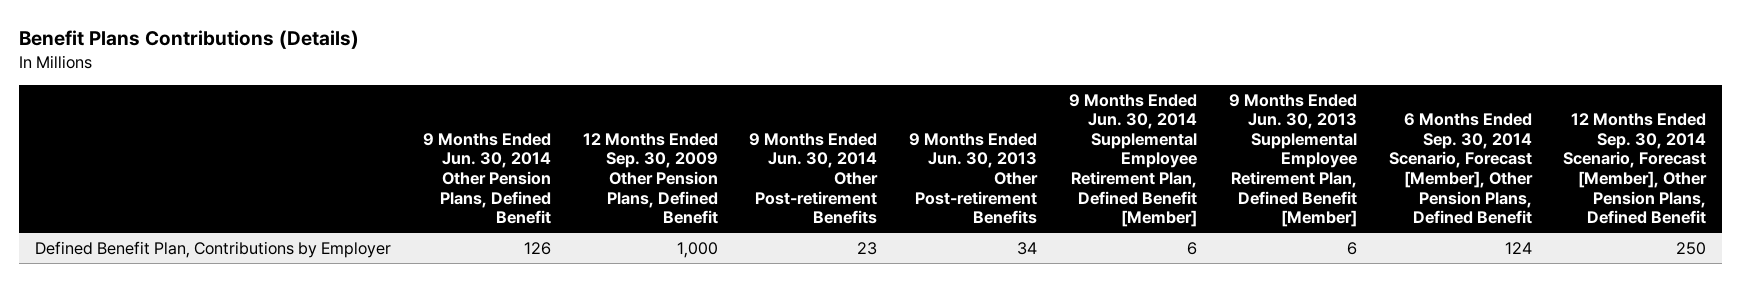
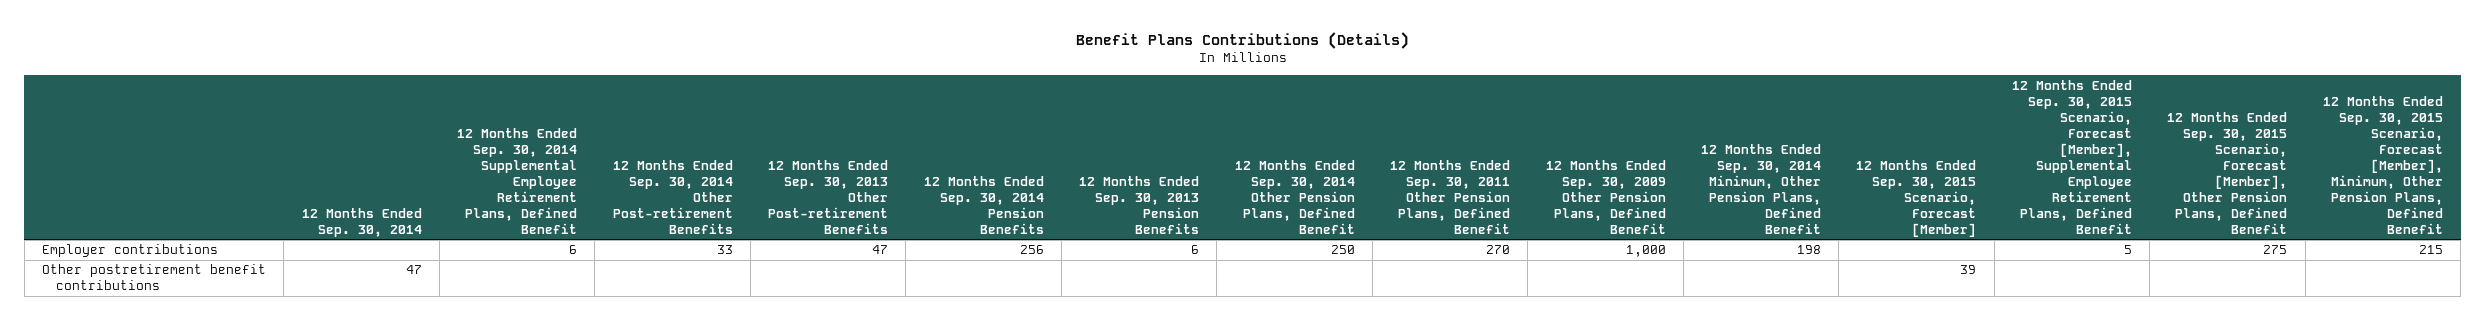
- | 9 Months Ended Jun. 30, 2014 Other Pension Plans, Defined Benefit | 12 Months Ended Sep. 30, 2009 Other Pension Plans, Defined Benefit | 9 Months Ended Jun. 30, 2014 Other Post-retirement Benefits | 9 Months Ended Jun. 30, 2013 Other Post-retirement Benefits | 9 Months Ended Jun. 30, 2014 Supplemental Employee Retirement Plan, Defined Benefit [Member] | 9 Months Ended Jun. 30, 2013 Supplemental Employee Retirement Plan, Defined Benefit [Member] | 6 Months Ended Sep. 30, 2014 Scenario, Forecast [Member], Other Pension Plans, Defined Benefit | 12 Months Ended Sep. 30, 2014 Scenario, Forecast [Member], Other Pension Plans, Defined Benefit
+ | 12 Months Ended Sep. 30, 2014 | 12 Months Ended Sep. 30, 2014 Supplemental Employee Retirement Plans, Defined Benefit | 12 Months Ended Sep. 30, 2014 Other Post-retirement Benefits | 12 Months Ended Sep. 30, 2013 Other Post-retirement Benefits | 12 Months Ended Sep. 30, 2014 Pension Benefits | 12 Months Ended Sep. 30, 2013 Pension Benefits | 12 Months Ended Sep. 30, 2014 Other Pension Plans, Defined Benefit | 12 Months Ended Sep. 30, 2011 Other Pension Plans, Defined Benefit | 12 Months Ended Sep. 30, 2009 Other Pension Plans, Defined Benefit | 12 Months Ended Sep. 30, 2014 Minimum, Other Pension Plans, Defined Benefit | 12 Months Ended Sep. 30, 2015 Scenario, Forecast [Member] | 12 Months Ended Sep. 30, 2015 Scenario, Forecast [Member], Supplemental Employee Retirement Plans, Defined Benefit | 12 Months Ended Sep. 30, 2015 Scenario, Forecast [Member], Other Pension Plans, Defined Benefit | 12 Months Ended Sep. 30, 2015 Scenario, Forecast [Member], Minimum, Other Pension Plans, Defined Benefit
- Defined Benefit Plan, Contributions by Employer | 126 | 1,000 | 23 | 34 | 6 | 6 | 124 | 250
+ Employer contributions | | 6 | 33 | 47 | 256 | 6 | 250 | 270 | 1,000 | 198 | | 5 | 275 | 215
+ Other postretirement benefit contributions | 47 | | | | | | | | | | 39 | | |

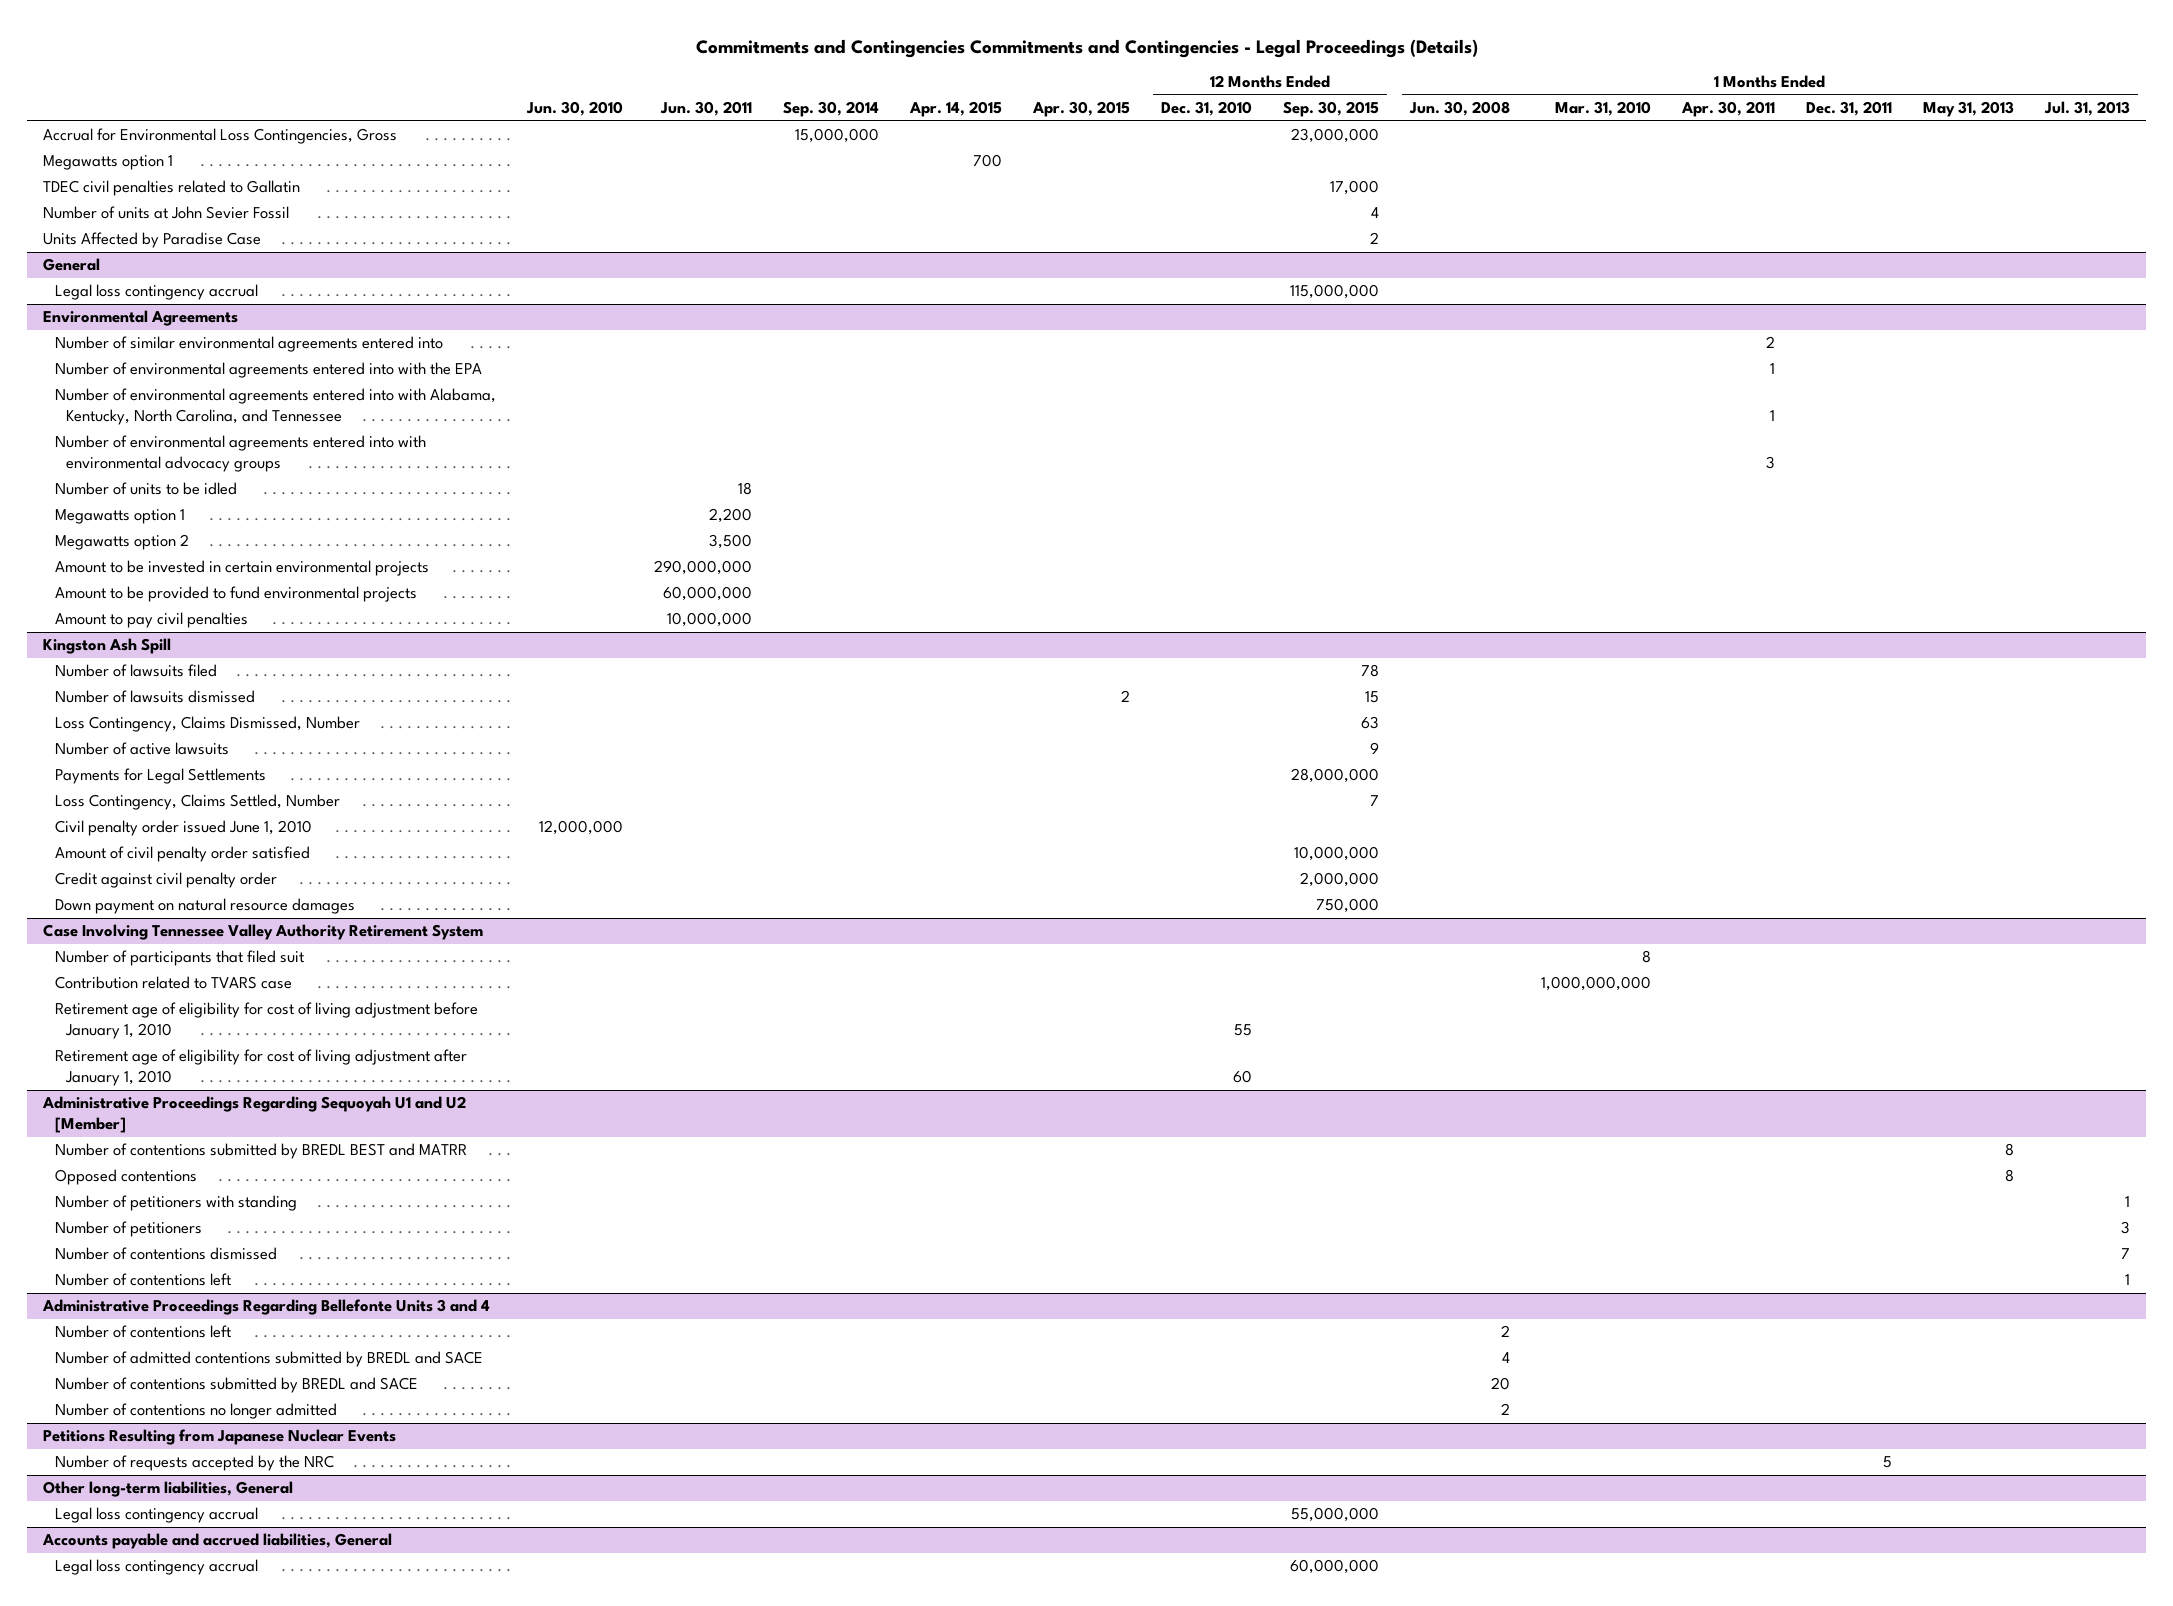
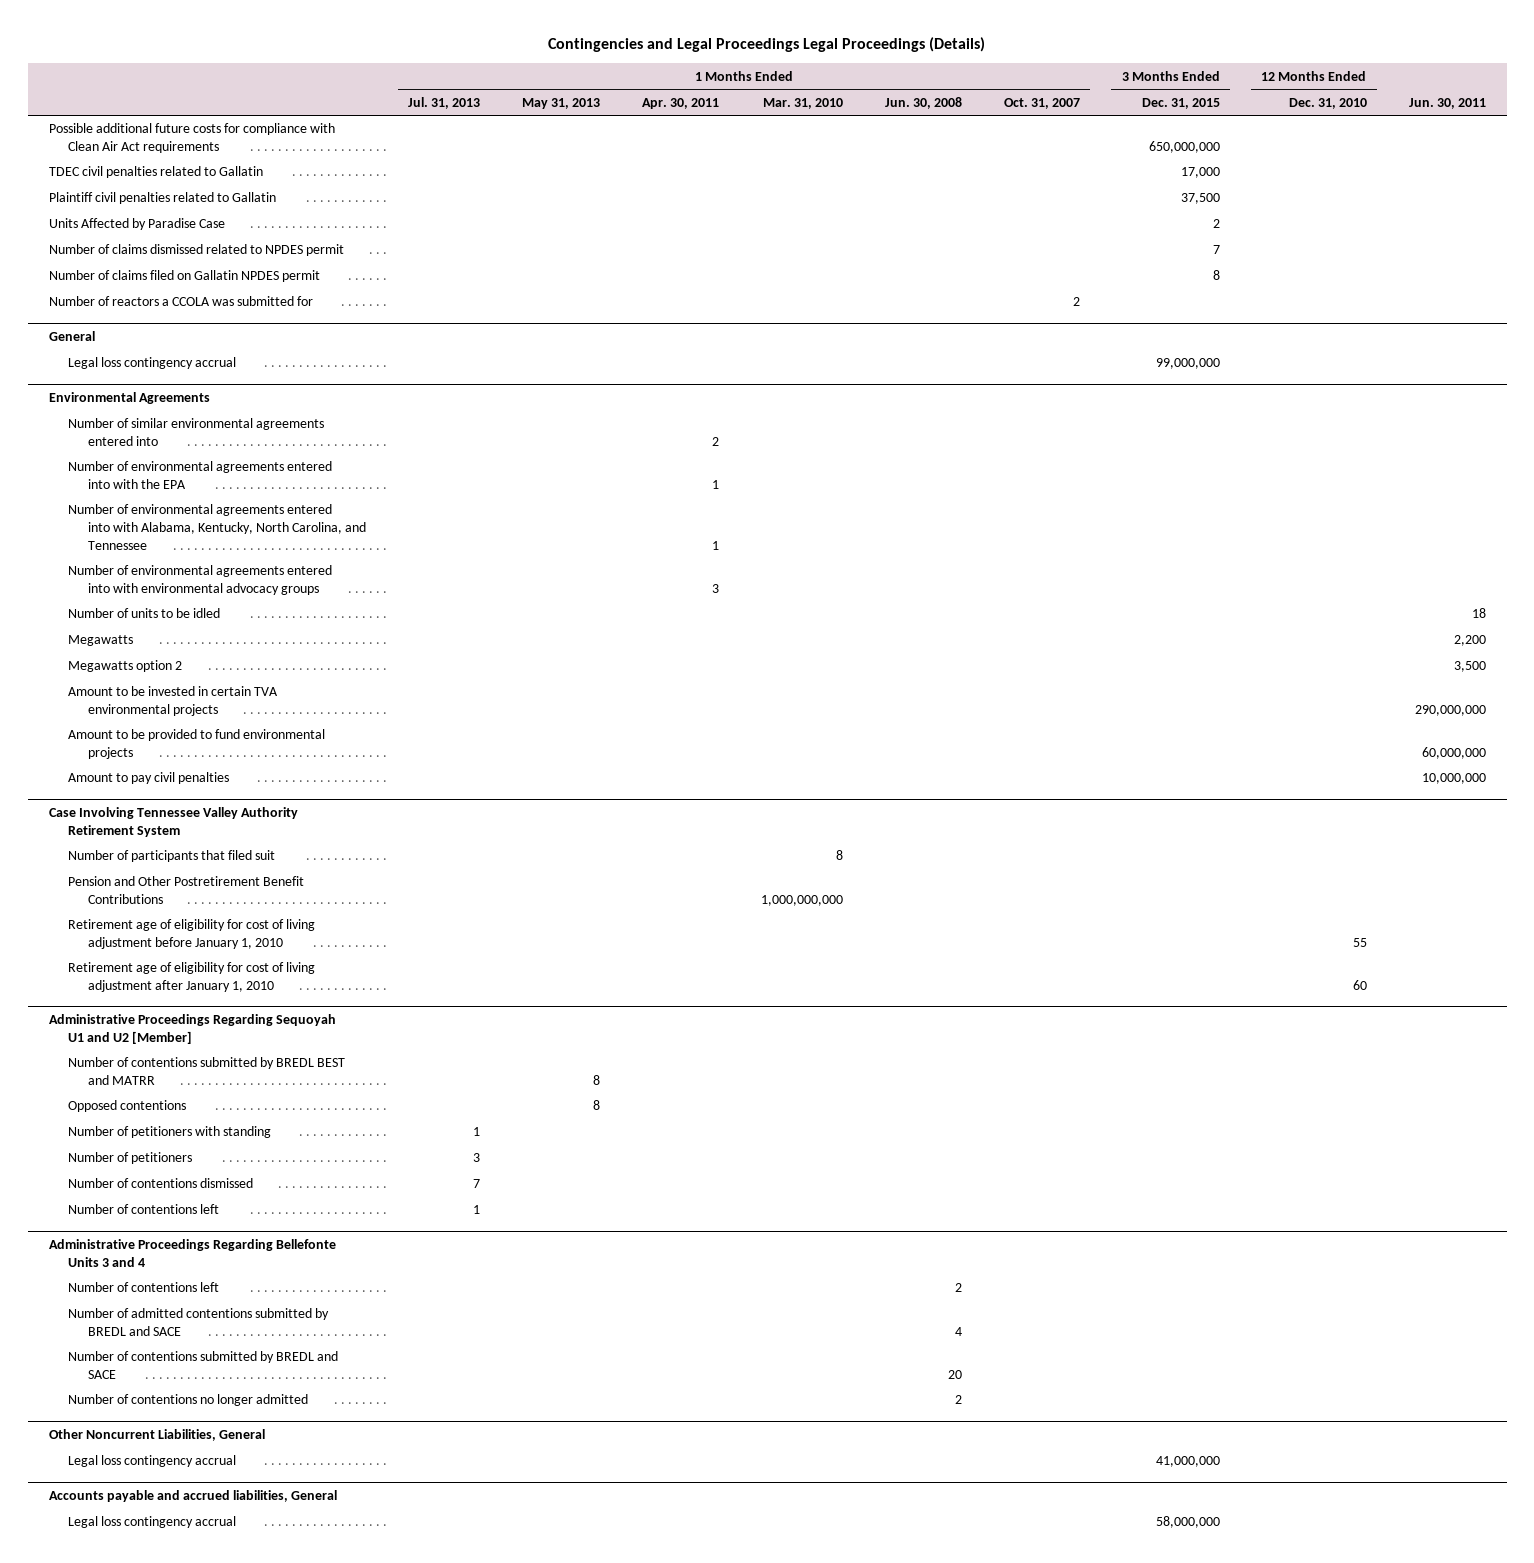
- Commitments and Contingencies Commitments and Contingencies - Legal Proceedings (Details)
+ Contingencies and Legal Proceedings Legal Proceedings (Details)
- | Jun. 30, 2010 | Jun. 30, 2011 | Sep. 30, 2014 | Apr. 14, 2015 | Apr. 30, 2015 | 12 Months Ended Dec. 31, 2010 | 12 Months Ended Sep. 30, 2015 | 1 Months Ended Jun. 30, 2008 | 1 Months Ended Mar. 31, 2010 | 1 Months Ended Apr. 30, 2011 | 1 Months Ended Dec. 31, 2011 | 1 Months Ended May 31, 2013 | 1 Months Ended Jul. 31, 2013
+ | 1 Months Ended Jul. 31, 2013 | 1 Months Ended May 31, 2013 | 1 Months Ended Apr. 30, 2011 | 1 Months Ended Mar. 31, 2010 | 1 Months Ended Jun. 30, 2008 | 1 Months Ended Oct. 31, 2007 | 3 Months Ended Dec. 31, 2015 | 12 Months Ended Dec. 31, 2010 | Jun. 30, 2011
- Accrual for Environmental Loss Contingencies, Gross | | | 15,000,000 | | | | 23,000,000 | | | | | |
- Megawatts option 1 | | | | 700 | | | | | | | | |
+ Possible additional future costs for compliance with Clean Air Act requirements | | | | | | | 650,000,000 | |
- Number of units at John Sevier Fossil | | | | | | | 4 | | | | | |
+ Plaintiff civil penalties related to Gallatin | | | | | | | 37,500 | |
+ Number of claims dismissed related to NPDES permit | | | | | | | 7 | |
+ Number of claims filed on Gallatin NPDES permit | | | | | | | 8 | |
+ Number of reactors a CCOLA was submitted for | | | | | | 2 | | |
@ Environmental Agreements
- Megawatts option 1 | | 2,200 | | | | | | | | | | |
+ Megawatts | | | | | | | | | 2,200
- Amount to be invested in certain environmental projects | | 290,000,000 | | | | | | | | | | |
+ Amount to be invested in certain TVA environmental projects | | | | | | | | | 290,000,000
- Kingston Ash Spill
- Number of lawsuits filed | | | | | | | 78 | | | | | |
- Number of lawsuits dismissed | | | | | 2 | | 15 | | | | | |
- Loss Contingency, Claims Dismissed, Number | | | | | | | 63 | | | | | |
- Number of active lawsuits | | | | | | | 9 | | | | | |
- Payments for Legal Settlements | | | | | | | 28,000,000 | | | | | |
- Loss Contingency, Claims Settled, Number | | | | | | | 7 | | | | | |
- Civil penalty order issued June 1, 2010 | 12,000,000 | | | | | | | | | | | |
- Amount of civil penalty order satisfied | | | | | | | 10,000,000 | | | | | |
- Credit against civil penalty order | | | | | | | 2,000,000 | | | | | |
- Down payment on natural resource damages | | | | | | | 750,000 | | | | | |
@ Case Involving Tennessee Valley Authority Retirement System
- Contribution related to TVARS case | | | | | | | | | 1,000,000,000 | | | |
+ Pension and Other Postretirement Benefit Contributions | | | | 1,000,000,000 | | | | |
- Petitions Resulting from Japanese Nuclear Events
- Number of requests accepted by the NRC | | | | | | | | | | | 5 | |
- Other long-term liabilities, General
+ Other Noncurrent Liabilities, General

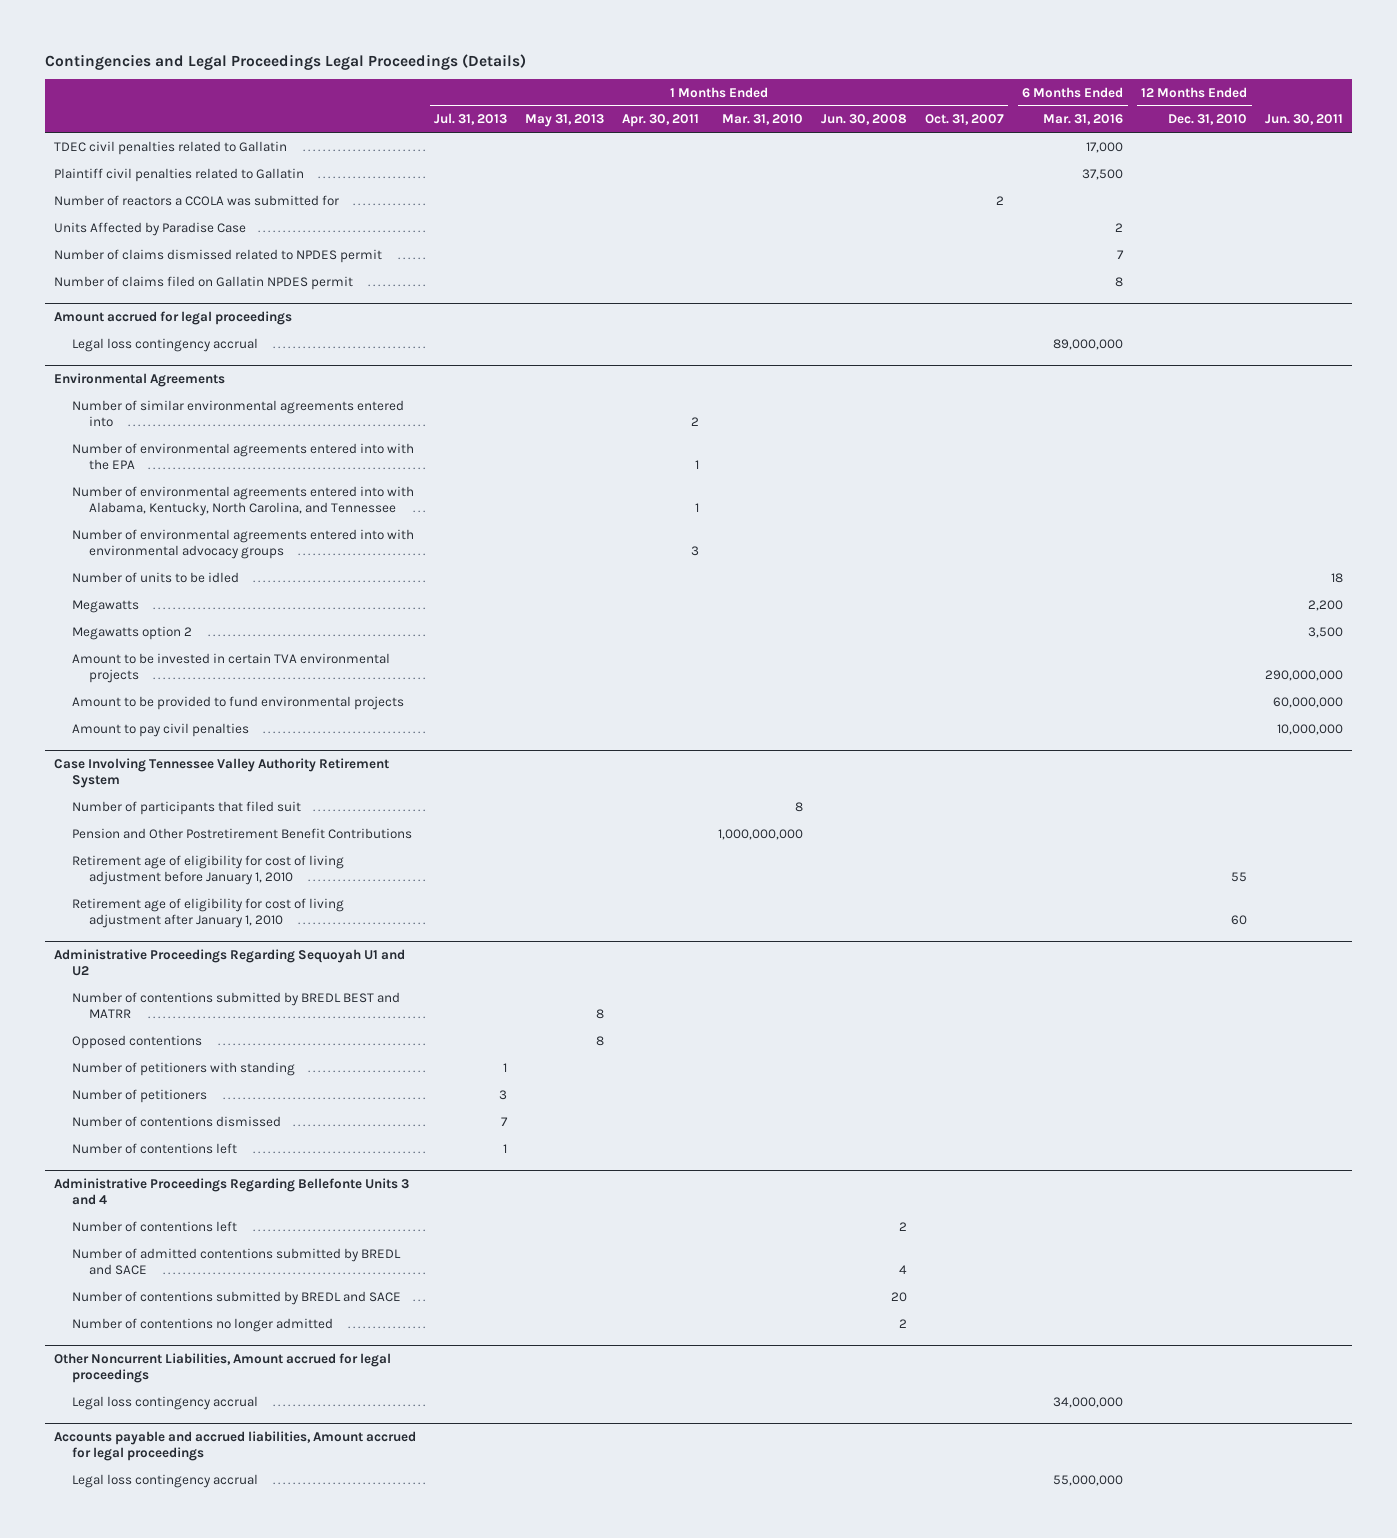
- | 1 Months Ended Jul. 31, 2013 | 1 Months Ended May 31, 2013 | 1 Months Ended Apr. 30, 2011 | 1 Months Ended Mar. 31, 2010 | 1 Months Ended Jun. 30, 2008 | 1 Months Ended Oct. 31, 2007 | 3 Months Ended Dec. 31, 2015 | 12 Months Ended Dec. 31, 2010 | Jun. 30, 2011
+ | 1 Months Ended Jul. 31, 2013 | 1 Months Ended May 31, 2013 | 1 Months Ended Apr. 30, 2011 | 1 Months Ended Mar. 31, 2010 | 1 Months Ended Jun. 30, 2008 | 1 Months Ended Oct. 31, 2007 | 6 Months Ended Mar. 31, 2016 | 12 Months Ended Dec. 31, 2010 | Jun. 30, 2011
- Possible additional future costs for compliance with Clean Air Act requirements | | | | | | | 650,000,000 | |
moved up: Number of reactors a CCOLA was submitted for | | | | | | 2 | | |
- General
+ Amount accrued for legal proceedings
- Administrative Proceedings Regarding Sequoyah U1 and U2 [Member]
+ Administrative Proceedings Regarding Sequoyah U1 and U2
- Other Noncurrent Liabilities, General
- Legal loss contingency accrual | | | | | | | 41,000,000 | |
- Accounts payable and accrued liabilities, General
+ Other Noncurrent Liabilities, Amount accrued for legal proceedings
+ Legal loss contingency accrual | | | | | | | 34,000,000 | |
+ Accounts payable and accrued liabilities, Amount accrued for legal proceedings

